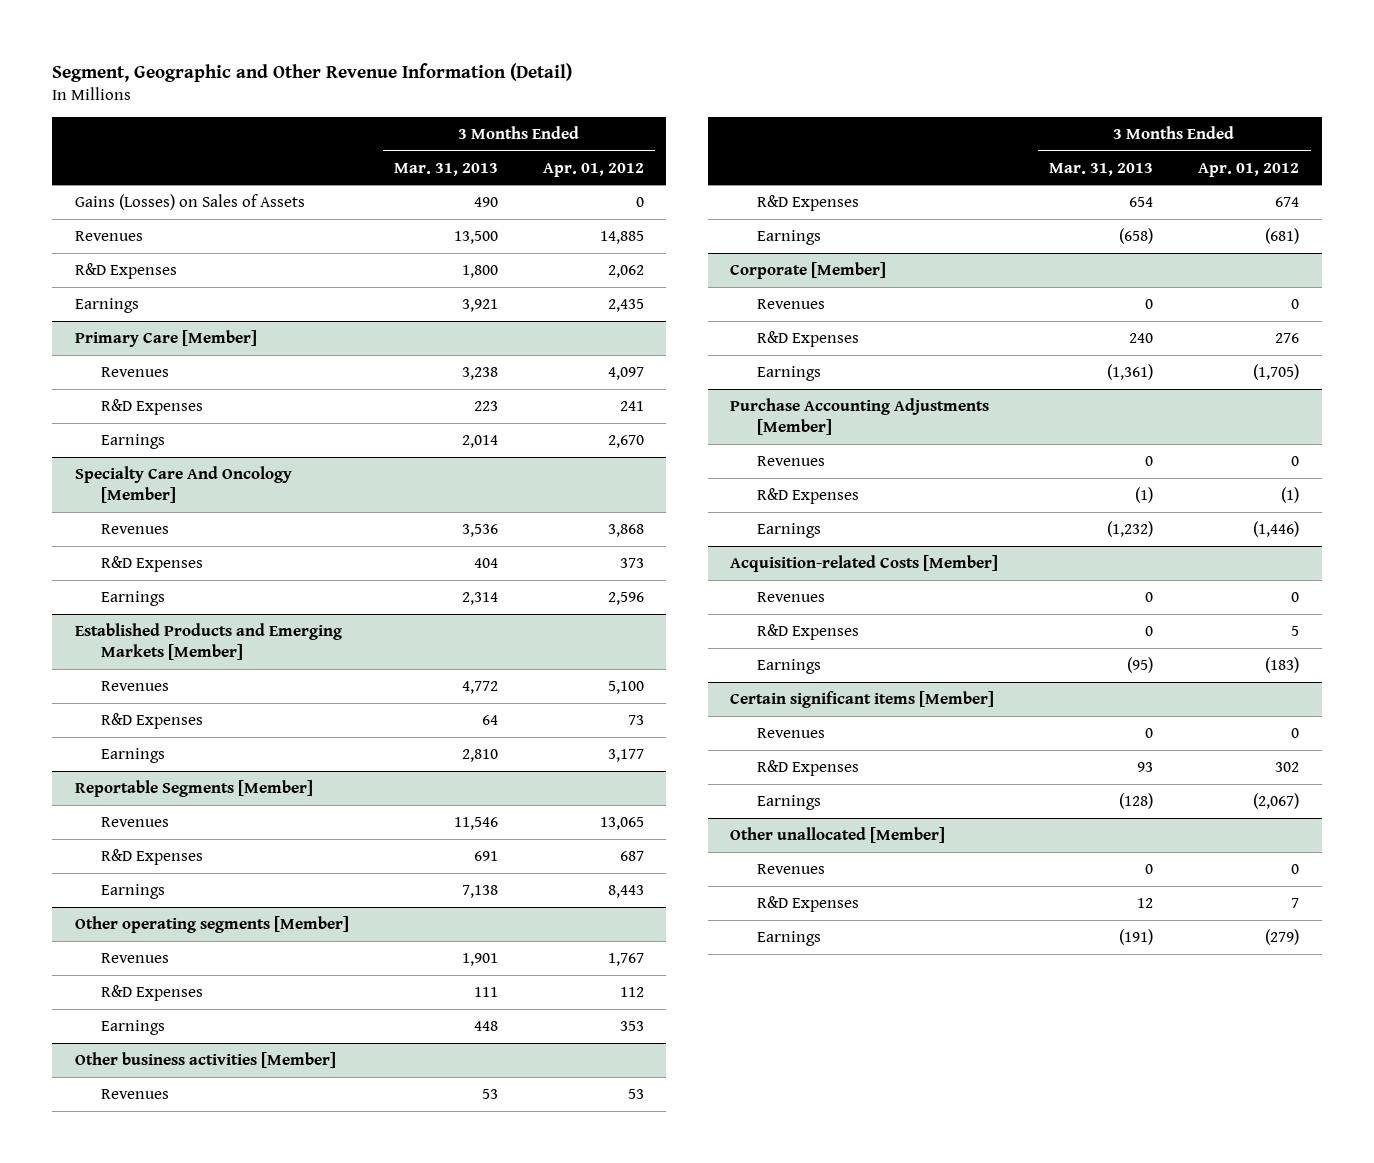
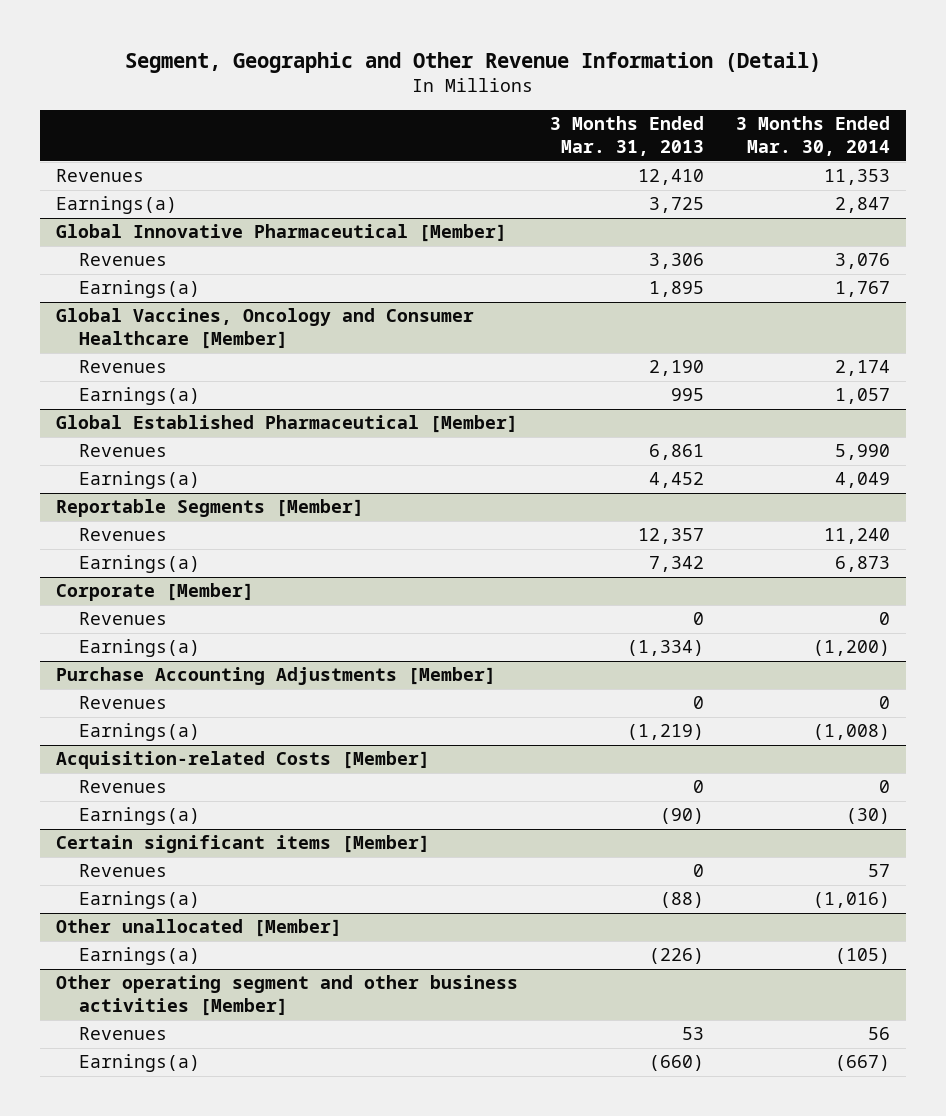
- | 3 Months Ended Mar. 31, 2013 | 3 Months Ended Apr. 01, 2012
+ | 3 Months Ended Mar. 31, 2013 | 3 Months Ended Mar. 30, 2014
- Gains (Losses) on Sales of Assets | 490 | 0
- Revenues | 13,500 | 14,885
- R&D Expenses | 1,800 | 2,062
- Earnings | 3,921 | 2,435
- Primary Care [Member]
- Revenues | 3,238 | 4,097
- R&D Expenses | 223 | 241
- Earnings | 2,014 | 2,670
- Specialty Care And Oncology [Member]
- Revenues | 3,536 | 3,868
- R&D Expenses | 404 | 373
- Earnings | 2,314 | 2,596
- Established Products and Emerging Markets [Member]
- Revenues | 4,772 | 5,100
- R&D Expenses | 64 | 73
- Earnings | 2,810 | 3,177
+ Revenues | 12,410 | 11,353
+ Earnings(a) | 3,725 | 2,847
+ Global Innovative Pharmaceutical [Member]
+ Revenues | 3,306 | 3,076
+ Earnings(a) | 1,895 | 1,767
+ Global Vaccines, Oncology and Consumer Healthcare [Member]
+ Revenues | 2,190 | 2,174
+ Earnings(a) | 995 | 1,057
+ Global Established Pharmaceutical [Member]
+ Revenues | 6,861 | 5,990
+ Earnings(a) | 4,452 | 4,049
@ Reportable Segments [Member]
- Revenues | 11,546 | 13,065
- R&D Expenses | 691 | 687
- Earnings | 7,138 | 8,443
- Other operating segments [Member]
- Revenues | 1,901 | 1,767
- R&D Expenses | 111 | 112
- Earnings | 448 | 353
- Other business activities [Member]
- Revenues | 53 | 53
- R&D Expenses | 654 | 674
- Earnings | (658) | (681)
@ Reportable Segments [Member]
+ Revenues | 12,357 | 11,240
+ Earnings(a) | 7,342 | 6,873
@ Corporate [Member]
- R&D Expenses | 240 | 276
- Earnings | (1,361) | (1,705)
+ Earnings(a) | (1,334) | (1,200)
@ Purchase Accounting Adjustments [Member]
- R&D Expenses | (1) | (1)
- Earnings | (1,232) | (1,446)
+ Earnings(a) | (1,219) | (1,008)
@ Acquisition-related Costs [Member]
- R&D Expenses | 0 | 5
- Earnings | (95) | (183)
+ Earnings(a) | (90) | (30)
@ Certain significant items [Member]
- R&D Expenses | 93 | 302
- Earnings | (128) | (2,067)
+ Earnings(a) | (88) | (1,016)
@ Other unallocated [Member]
- Revenues | 0 | 0
- R&D Expenses | 12 | 7
- Earnings | (191) | (279)
+ Earnings(a) | (226) | (105)
+ Other operating segment and other business activities [Member]
+ Revenues | 53 | 56
+ Earnings(a) | (660) | (667)

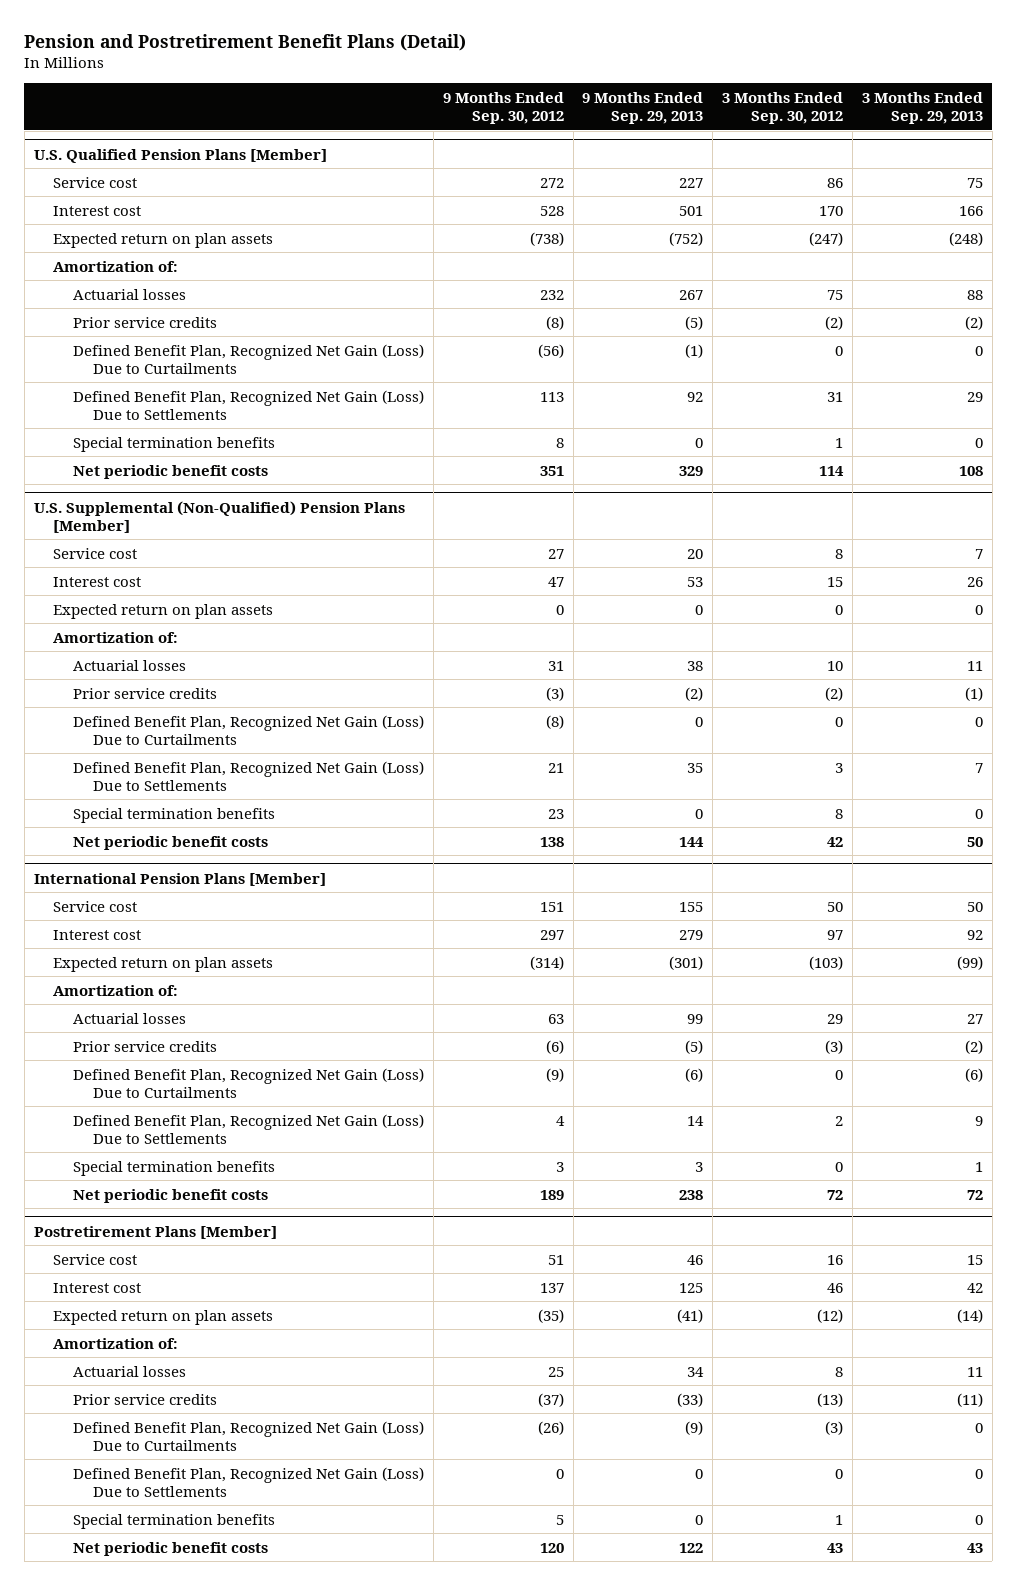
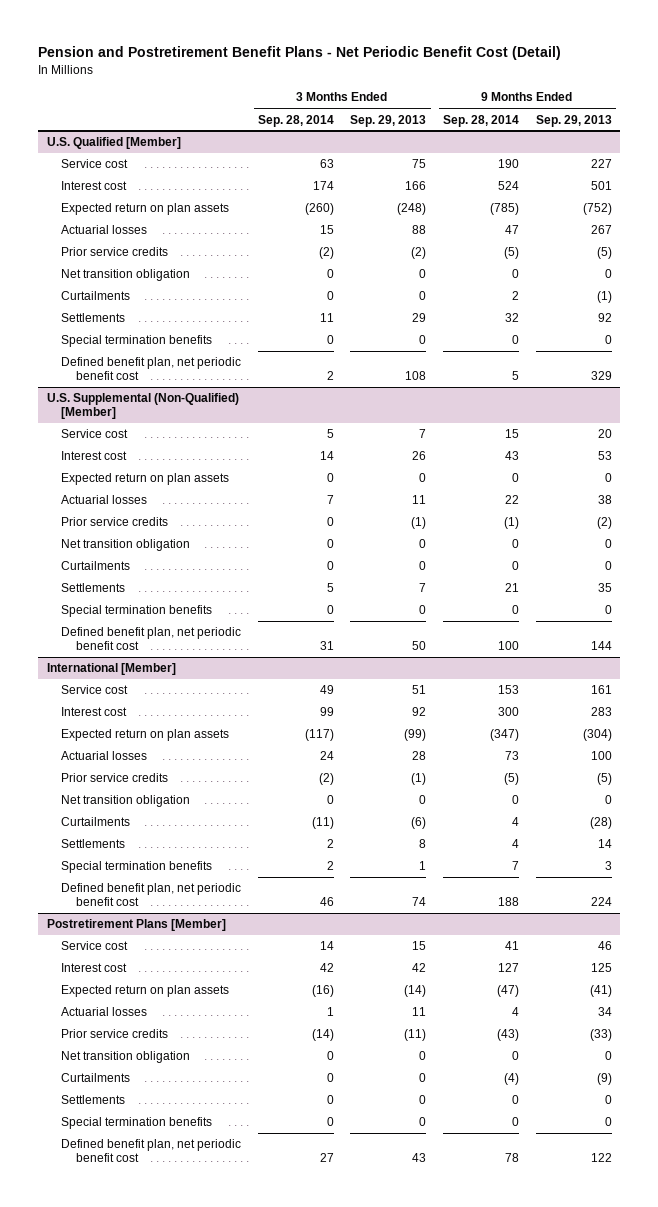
- Pension and Postretirement Benefit Plans (Detail)
+ Pension and Postretirement Benefit Plans - Net Periodic Benefit Cost (Detail)
- | 9 Months Ended Sep. 30, 2012 | 9 Months Ended Sep. 29, 2013 | 3 Months Ended Sep. 30, 2012 | 3 Months Ended Sep. 29, 2013
+ | 3 Months Ended Sep. 28, 2014 | 3 Months Ended Sep. 29, 2013 | 9 Months Ended Sep. 28, 2014 | 9 Months Ended Sep. 29, 2013
- U.S. Qualified Pension Plans [Member]
+ U.S. Qualified [Member]
- Amortization of:
- Defined Benefit Plan, Recognized Net Gain (Loss) Due to Curtailments | (56) | (1) | 0 | 0
- Defined Benefit Plan, Recognized Net Gain (Loss) Due to Settlements | 113 | 92 | 31 | 29
+ Net transition obligation | 0 | 0 | 0 | 0
+ Curtailments | 0 | 0 | 2 | (1)
+ Settlements | 11 | 29 | 32 | 92
- Net periodic benefit costs | 351 | 329 | 114 | 108
- U.S. Supplemental (Non-Qualified) Pension Plans [Member]
+ Defined benefit plan, net periodic benefit cost | 2 | 108 | 5 | 329
+ U.S. Supplemental (Non-Qualified) [Member]
- Amortization of:
- Defined Benefit Plan, Recognized Net Gain (Loss) Due to Curtailments | (8) | 0 | 0 | 0
- Defined Benefit Plan, Recognized Net Gain (Loss) Due to Settlements | 21 | 35 | 3 | 7
+ Net transition obligation | 0 | 0 | 0 | 0
+ Curtailments | 0 | 0 | 0 | 0
+ Settlements | 5 | 7 | 21 | 35
- Net periodic benefit costs | 138 | 144 | 42 | 50
- International Pension Plans [Member]
- Service cost | 151 | 155 | 50 | 50
- Interest cost | 297 | 279 | 97 | 92
- Expected return on plan assets | (314) | (301) | (103) | (99)
- Amortization of:
- Actuarial losses | 63 | 99 | 29 | 27
- Prior service credits | (6) | (5) | (3) | (2)
- Defined Benefit Plan, Recognized Net Gain (Loss) Due to Curtailments | (9) | (6) | 0 | (6)
- Defined Benefit Plan, Recognized Net Gain (Loss) Due to Settlements | 4 | 14 | 2 | 9
+ Defined benefit plan, net periodic benefit cost | 31 | 50 | 100 | 144
+ International [Member]
+ Service cost | 49 | 51 | 153 | 161
+ Interest cost | 99 | 92 | 300 | 283
+ Expected return on plan assets | (117) | (99) | (347) | (304)
+ Actuarial losses | 24 | 28 | 73 | 100
+ Prior service credits | (2) | (1) | (5) | (5)
+ Net transition obligation | 0 | 0 | 0 | 0
+ Curtailments | (11) | (6) | 4 | (28)
+ Settlements | 2 | 8 | 4 | 14
- Net periodic benefit costs | 189 | 238 | 72 | 72
+ Defined benefit plan, net periodic benefit cost | 46 | 74 | 188 | 224
@ Postretirement Plans [Member]
- Amortization of:
- Defined Benefit Plan, Recognized Net Gain (Loss) Due to Curtailments | (26) | (9) | (3) | 0
- Defined Benefit Plan, Recognized Net Gain (Loss) Due to Settlements | 0 | 0 | 0 | 0
+ Net transition obligation | 0 | 0 | 0 | 0
+ Curtailments | 0 | 0 | (4) | (9)
+ Settlements | 0 | 0 | 0 | 0
- Net periodic benefit costs | 120 | 122 | 43 | 43
+ Defined benefit plan, net periodic benefit cost | 27 | 43 | 78 | 122

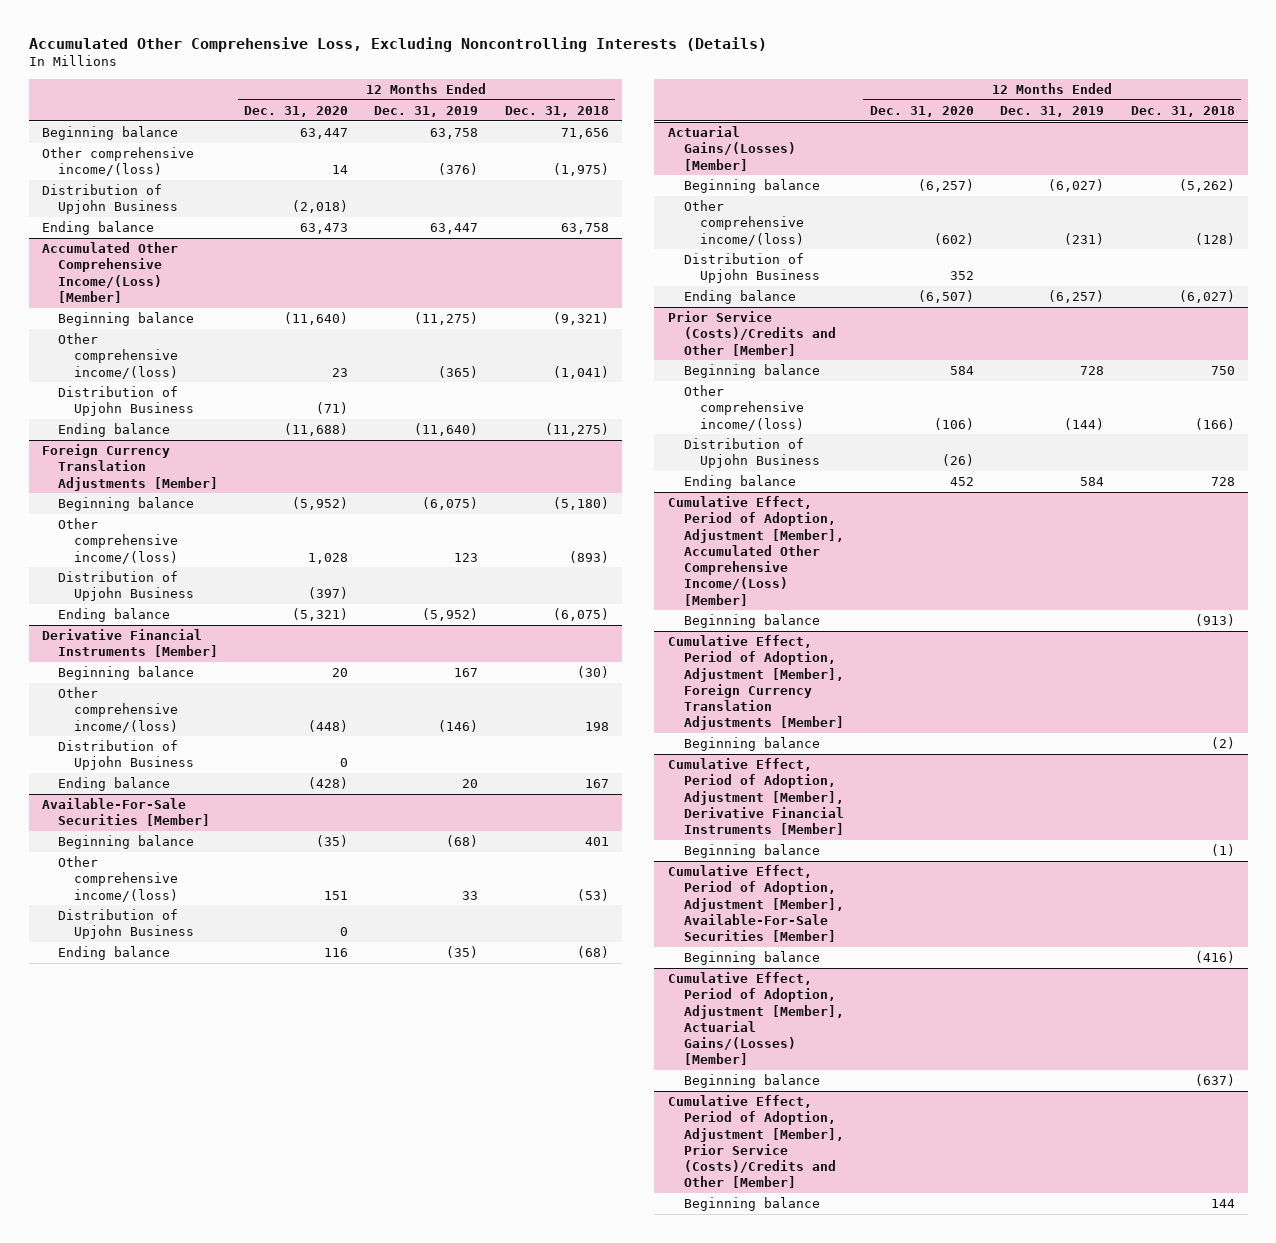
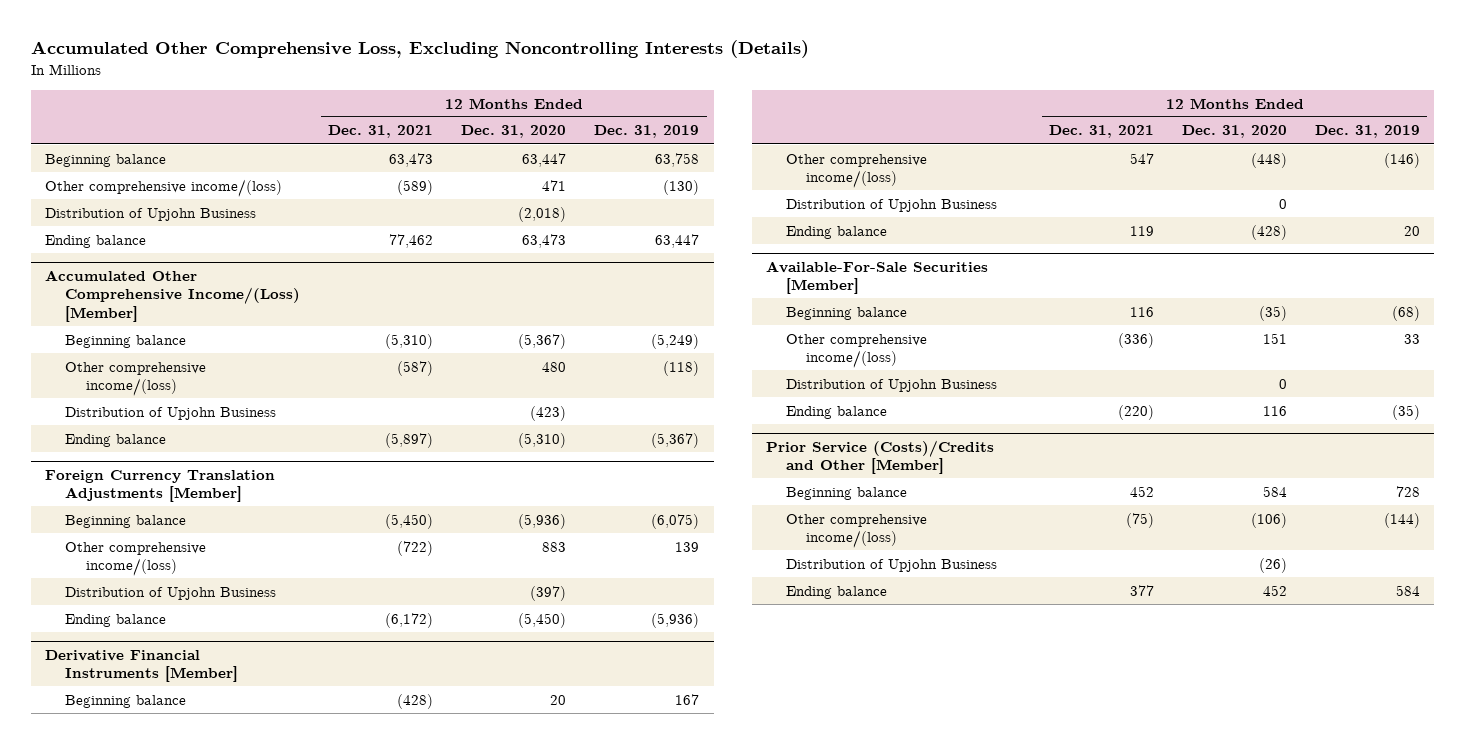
- | 12 Months Ended Dec. 31, 2020 | 12 Months Ended Dec. 31, 2019 | 12 Months Ended Dec. 31, 2018
+ | 12 Months Ended Dec. 31, 2021 | 12 Months Ended Dec. 31, 2020 | 12 Months Ended Dec. 31, 2019
- Other comprehensive income/(loss) | 14 | (376) | (1,975)
+ Other comprehensive income/(loss) | (589) | 471 | (130)
@ Accumulated Other Comprehensive Income/(Loss) [Member]
- Beginning balance | (11,640) | (11,275) | (9,321)
- Other comprehensive income/(loss) | 23 | (365) | (1,041)
- Distribution of Upjohn Business | (71) | |
- Ending balance | (11,688) | (11,640) | (11,275)
+ Beginning balance | (5,310) | (5,367) | (5,249)
+ Other comprehensive income/(loss) | (587) | 480 | (118)
+ Distribution of Upjohn Business | | (423) |
+ Ending balance | (5,897) | (5,310) | (5,367)
@ Foreign Currency Translation Adjustments [Member]
- Beginning balance | (5,952) | (6,075) | (5,180)
- Other comprehensive income/(loss) | 1,028 | 123 | (893)
+ Beginning balance | (5,450) | (5,936) | (6,075)
+ Other comprehensive income/(loss) | (722) | 883 | 139
- Ending balance | (5,321) | (5,952) | (6,075)
+ Ending balance | (6,172) | (5,450) | (5,936)
- Actuarial Gains/(Losses) [Member]
- Beginning balance | (6,257) | (6,027) | (5,262)
- Other comprehensive income/(loss) | (602) | (231) | (128)
- Distribution of Upjohn Business | 352 | |
- Ending balance | (6,507) | (6,257) | (6,027)
- Cumulative Effect, Period of Adoption, Adjustment [Member], Accumulated Other Comprehensive Income/(Loss) [Member]
- Beginning balance | | | (913)
- Cumulative Effect, Period of Adoption, Adjustment [Member], Foreign Currency Translation Adjustments [Member]
- Beginning balance | | | (2)
- Cumulative Effect, Period of Adoption, Adjustment [Member], Derivative Financial Instruments [Member]
- Beginning balance | | | (1)
- Cumulative Effect, Period of Adoption, Adjustment [Member], Available-For-Sale Securities [Member]
- Beginning balance | | | (416)
- Cumulative Effect, Period of Adoption, Adjustment [Member], Actuarial Gains/(Losses) [Member]
- Beginning balance | | | (637)
- Cumulative Effect, Period of Adoption, Adjustment [Member], Prior Service (Costs)/Credits and Other [Member]
- Beginning balance | | | 144

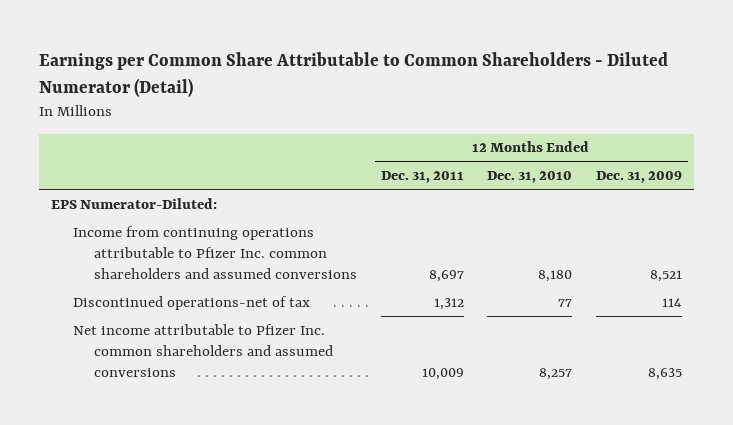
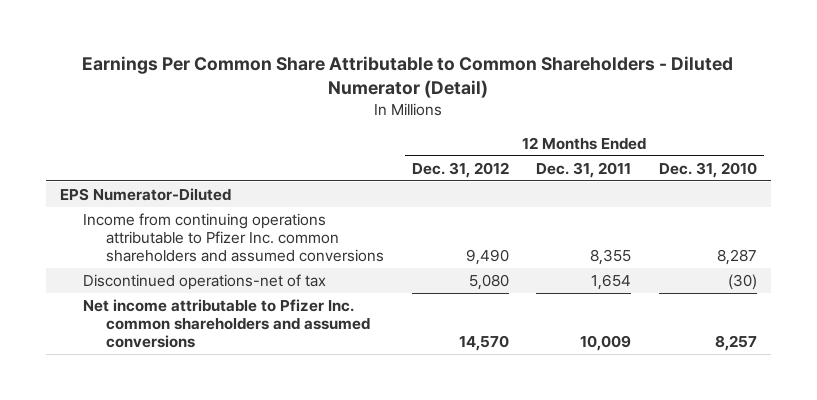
- Earnings per Common Share Attributable to Common Shareholders - Diluted Numerator (Detail)
+ Earnings Per Common Share Attributable to Common Shareholders - Diluted Numerator (Detail)
- | 12 Months Ended Dec. 31, 2011 | 12 Months Ended Dec. 31, 2010 | 12 Months Ended Dec. 31, 2009
+ | 12 Months Ended Dec. 31, 2012 | 12 Months Ended Dec. 31, 2011 | 12 Months Ended Dec. 31, 2010
- EPS Numerator-Diluted:
- Income from continuing operations attributable to Pfizer Inc. common shareholders and assumed conversions | 8,697 | 8,180 | 8,521
- Discontinued operations-net of tax | 1,312 | 77 | 114
+ EPS Numerator-Diluted
+ Income from continuing operations attributable to Pfizer Inc. common shareholders and assumed conversions | 9,490 | 8,355 | 8,287
+ Discontinued operations-net of tax | 5,080 | 1,654 | (30)

